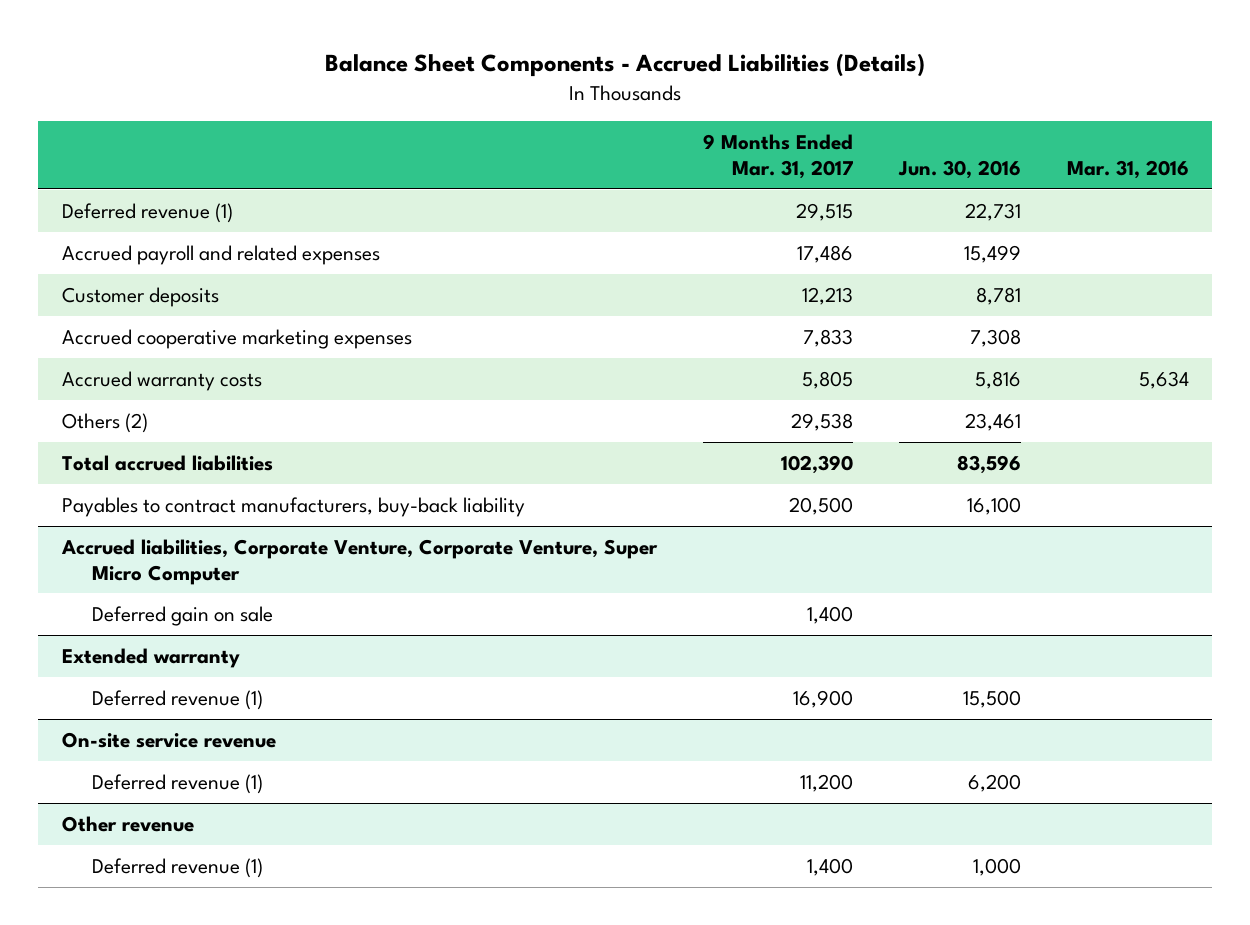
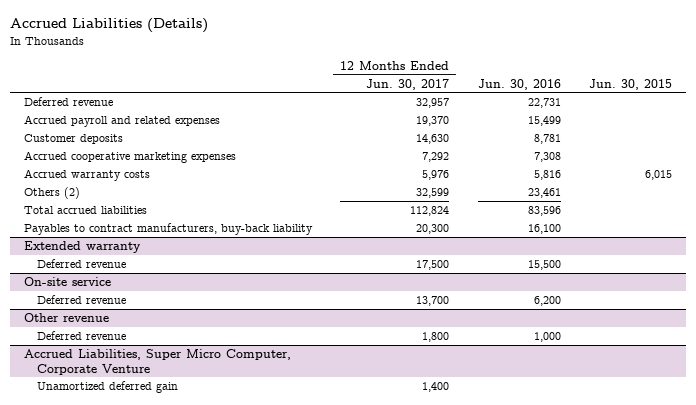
- Balance Sheet Components - Accrued Liabilities (Details)
+ Accrued Liabilities (Details)
- | 9 Months Ended Mar. 31, 2017 | Jun. 30, 2016 | Mar. 31, 2016
+ | 12 Months Ended Jun. 30, 2017 | Jun. 30, 2016 | Jun. 30, 2015
- Deferred revenue (1) | 29,515 | 22,731 |
+ Deferred revenue | 32,957 | 22,731 |
- Accrued liabilities, Corporate Venture, Corporate Venture, Super Micro Computer
- Deferred gain on sale | 1,400 | |
@ Extended warranty
- Deferred revenue (1) | 16,900 | 15,500 |
- On-site service revenue
- Deferred revenue (1) | 11,200 | 6,200 |
@ Extended warranty
+ Deferred revenue | 17,500 | 15,500 |
+ On-site service
+ Deferred revenue | 13,700 | 6,200 |
@ Other revenue
- Deferred revenue (1) | 1,400 | 1,000 |
+ Deferred revenue | 1,800 | 1,000 |
+ Accrued Liabilities, Super Micro Computer, Corporate Venture
+ Unamortized deferred gain | 1,400 | |

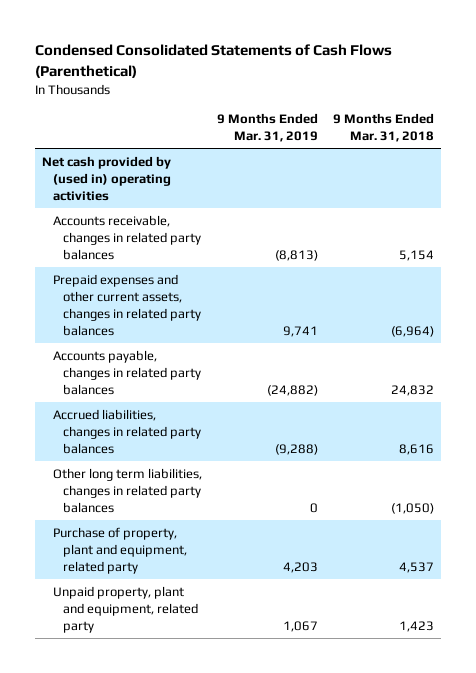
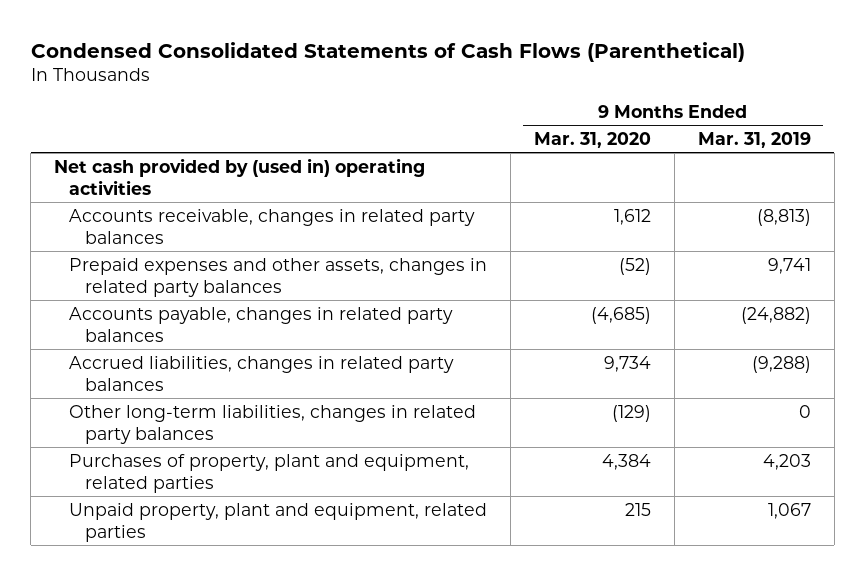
- | 9 Months Ended Mar. 31, 2019 | 9 Months Ended Mar. 31, 2018
+ | 9 Months Ended Mar. 31, 2020 | 9 Months Ended Mar. 31, 2019
- Prepaid expenses and other current assets, changes in related party balances | 9,741 | (6,964)
+ Prepaid expenses and other assets, changes in related party balances | (52) | 9,741
- Other long term liabilities, changes in related party balances | 0 | (1,050)
- Purchase of property, plant and equipment, related party | 4,203 | 4,537
- Unpaid property, plant and equipment, related party | 1,067 | 1,423
+ Other long-term liabilities, changes in related party balances | (129) | 0
+ Purchases of property, plant and equipment, related parties | 4,384 | 4,203
+ Unpaid property, plant and equipment, related parties | 215 | 1,067

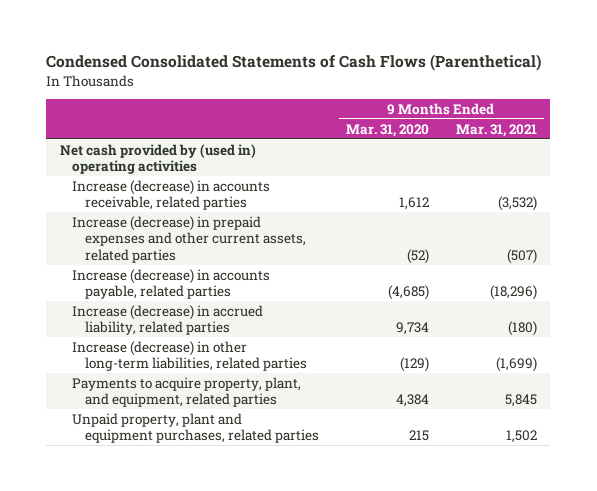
- | 9 Months Ended Mar. 31, 2020 | 9 Months Ended Mar. 31, 2019
+ | 9 Months Ended Mar. 31, 2020 | 9 Months Ended Mar. 31, 2021
- Accounts receivable, changes in related party balances | 1,612 | (8,813)
- Prepaid expenses and other assets, changes in related party balances | (52) | 9,741
- Accounts payable, changes in related party balances | (4,685) | (24,882)
- Accrued liabilities, changes in related party balances | 9,734 | (9,288)
- Other long-term liabilities, changes in related party balances | (129) | 0
- Purchases of property, plant and equipment, related parties | 4,384 | 4,203
- Unpaid property, plant and equipment, related parties | 215 | 1,067
+ Increase (decrease) in accounts receivable, related parties | 1,612 | (3,532)
+ Increase (decrease) in prepaid expenses and other current assets, related parties | (52) | (507)
+ Increase (decrease) in accounts payable, related parties | (4,685) | (18,296)
+ Increase (decrease) in accrued liability, related parties | 9,734 | (180)
+ Increase (decrease) in other long-term liabilities, related parties | (129) | (1,699)
+ Payments to acquire property, plant, and equipment, related parties | 4,384 | 5,845
+ Unpaid property, plant and equipment purchases, related parties | 215 | 1,502

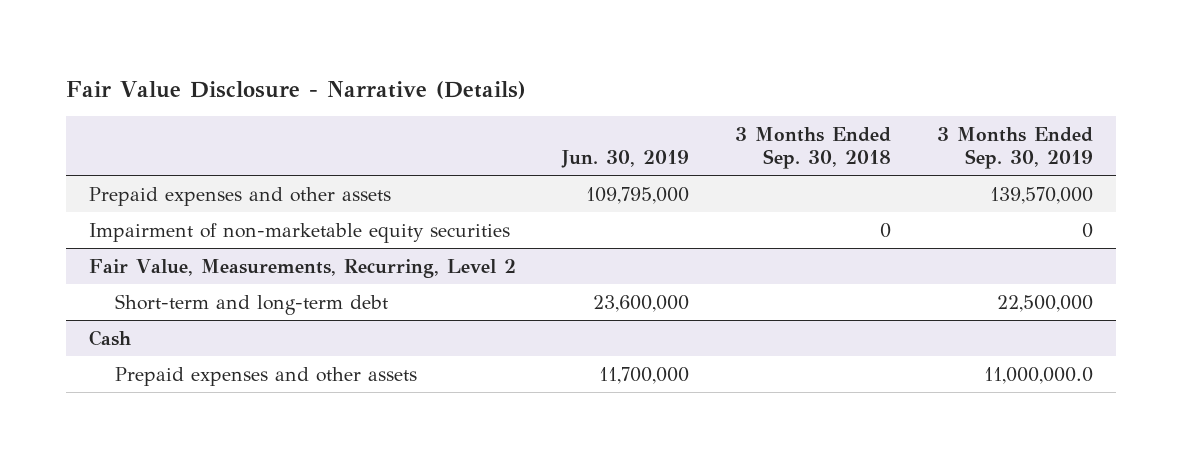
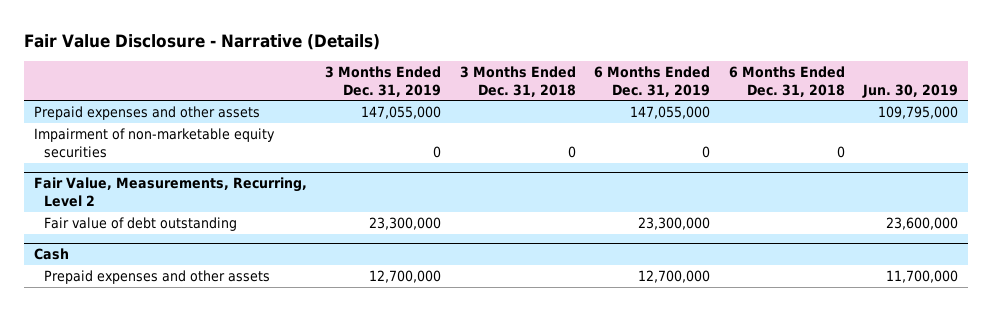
- | Jun. 30, 2019 | 3 Months Ended Sep. 30, 2018 | 3 Months Ended Sep. 30, 2019
+ | 3 Months Ended Dec. 31, 2019 | 3 Months Ended Dec. 31, 2018 | 6 Months Ended Dec. 31, 2019 | 6 Months Ended Dec. 31, 2018 | Jun. 30, 2019
@ Fair Value, Measurements, Recurring, Level 2
- Short-term and long-term debt | 23,600,000 | | 22,500,000
+ Fair value of debt outstanding | 23,300,000 | | 23,300,000 | | 23,600,000

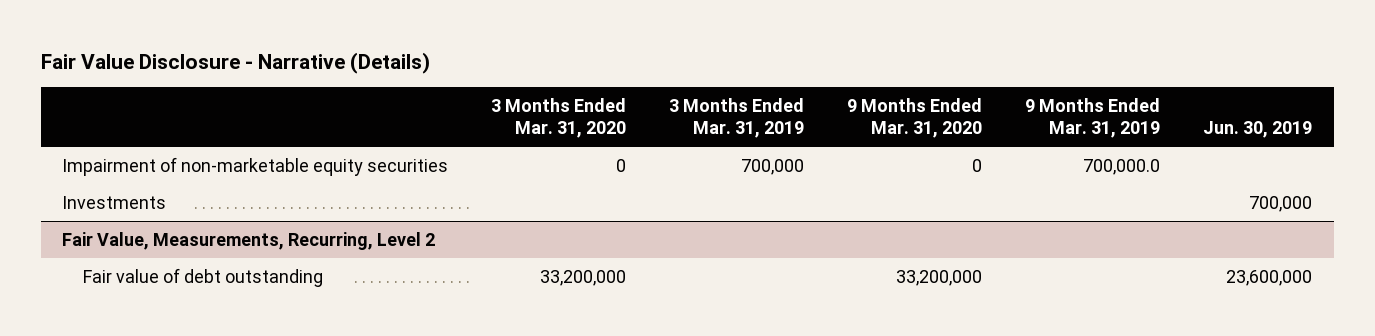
- | 3 Months Ended Dec. 31, 2019 | 3 Months Ended Dec. 31, 2018 | 6 Months Ended Dec. 31, 2019 | 6 Months Ended Dec. 31, 2018 | Jun. 30, 2019
+ | 3 Months Ended Mar. 31, 2020 | 3 Months Ended Mar. 31, 2019 | 9 Months Ended Mar. 31, 2020 | 9 Months Ended Mar. 31, 2019 | Jun. 30, 2019
- Prepaid expenses and other assets | 147,055,000 | | 147,055,000 | | 109,795,000
+ Investments | | | | | 700,000
- Cash
- Prepaid expenses and other assets | 12,700,000 | | 12,700,000 | | 11,700,000

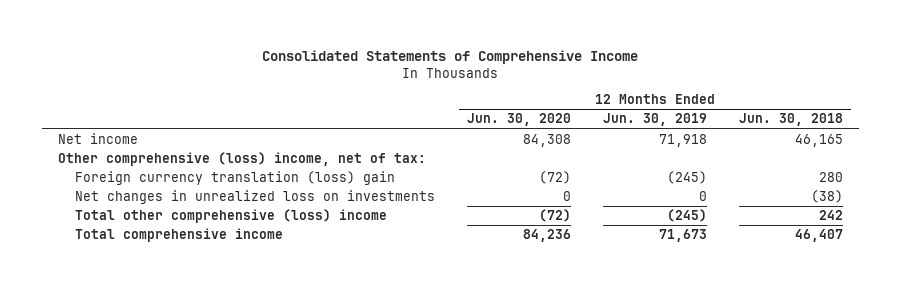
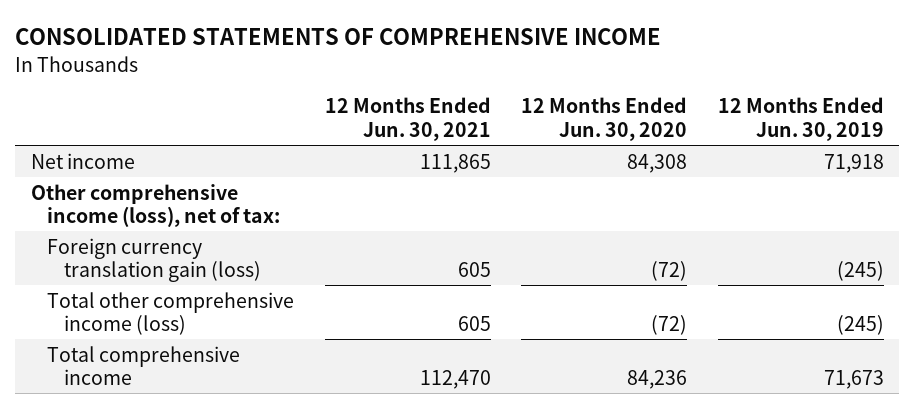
- Consolidated Statements of Comprehensive Income
+ CONSOLIDATED STATEMENTS OF COMPREHENSIVE INCOME
- | 12 Months Ended Jun. 30, 2020 | 12 Months Ended Jun. 30, 2019 | 12 Months Ended Jun. 30, 2018
+ | 12 Months Ended Jun. 30, 2021 | 12 Months Ended Jun. 30, 2020 | 12 Months Ended Jun. 30, 2019
- Other comprehensive (loss) income, net of tax:
- Foreign currency translation (loss) gain | (72) | (245) | 280
- Net changes in unrealized loss on investments | 0 | 0 | (38)
- Total other comprehensive (loss) income | (72) | (245) | 242
+ Other comprehensive income (loss), net of tax:
+ Foreign currency translation gain (loss) | 605 | (72) | (245)
+ Total other comprehensive income (loss) | 605 | (72) | (245)

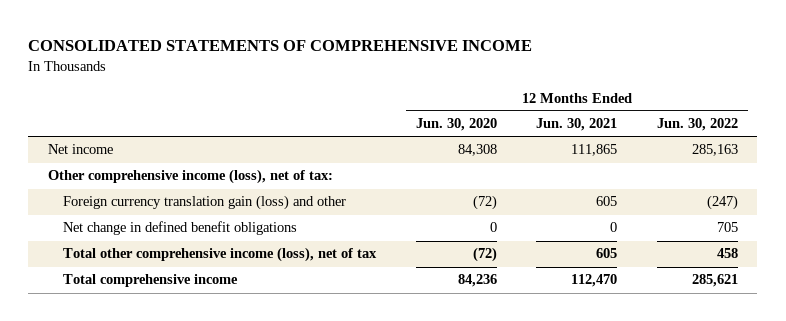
- | 12 Months Ended Jun. 30, 2021 | 12 Months Ended Jun. 30, 2020 | 12 Months Ended Jun. 30, 2019
+ | 12 Months Ended Jun. 30, 2020 | 12 Months Ended Jun. 30, 2021 | 12 Months Ended Jun. 30, 2022
- Foreign currency translation gain (loss) | 605 | (72) | (245)
- Total other comprehensive income (loss) | 605 | (72) | (245)
+ Foreign currency translation gain (loss) and other | (72) | 605 | (247)
+ Net change in defined benefit obligations | 0 | 0 | 705
+ Total other comprehensive income (loss), net of tax | (72) | 605 | 458

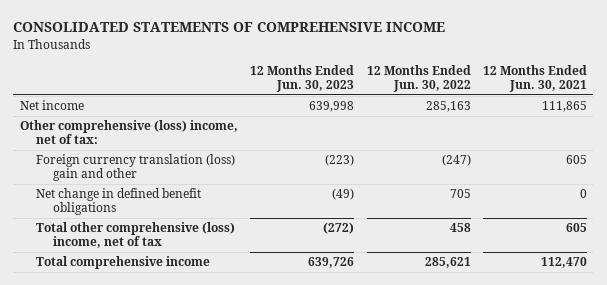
- | 12 Months Ended Jun. 30, 2020 | 12 Months Ended Jun. 30, 2021 | 12 Months Ended Jun. 30, 2022
+ | 12 Months Ended Jun. 30, 2023 | 12 Months Ended Jun. 30, 2022 | 12 Months Ended Jun. 30, 2021
- Other comprehensive income (loss), net of tax:
- Foreign currency translation gain (loss) and other | (72) | 605 | (247)
+ Other comprehensive (loss) income, net of tax:
+ Foreign currency translation (loss) gain and other | (223) | (247) | 605
- Total other comprehensive income (loss), net of tax | (72) | 605 | 458
+ Total other comprehensive (loss) income, net of tax | (272) | 458 | 605

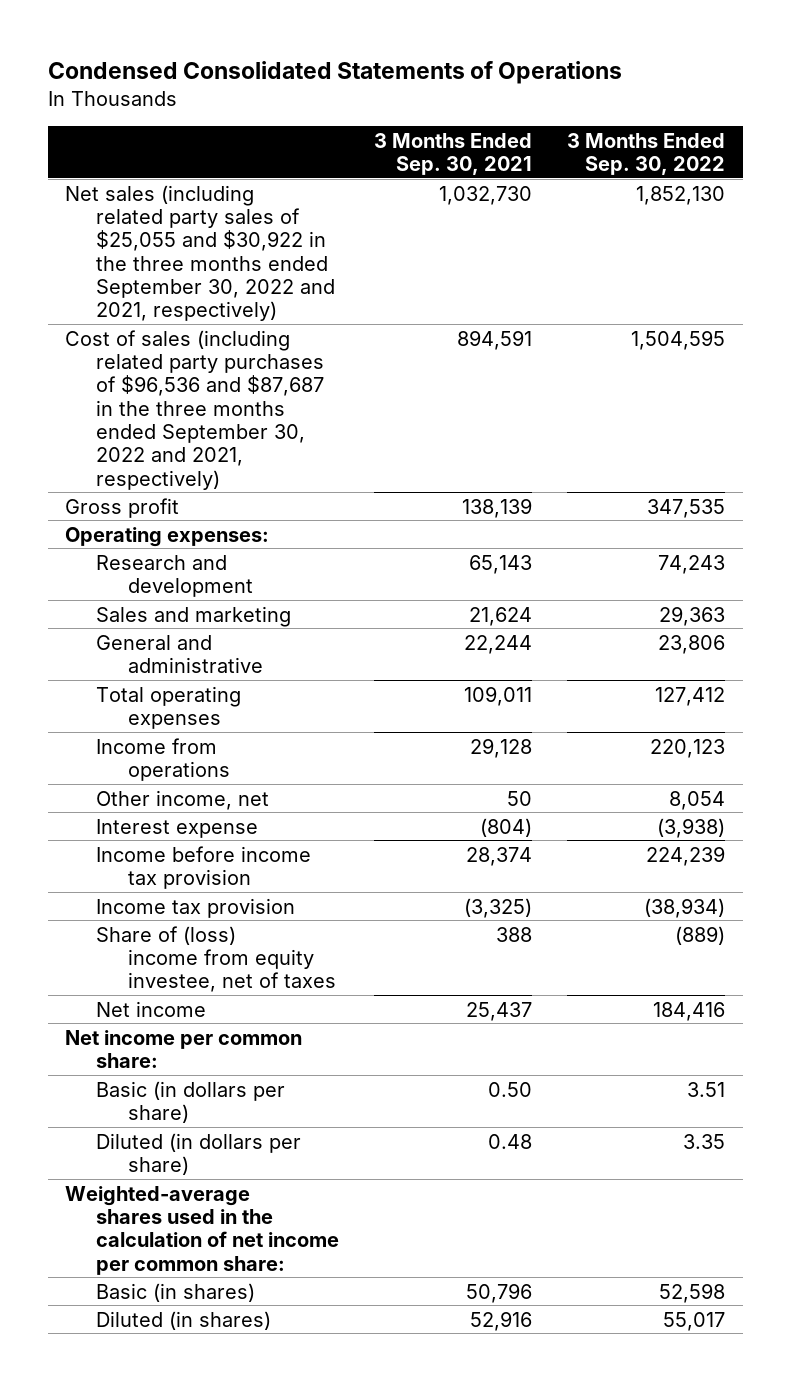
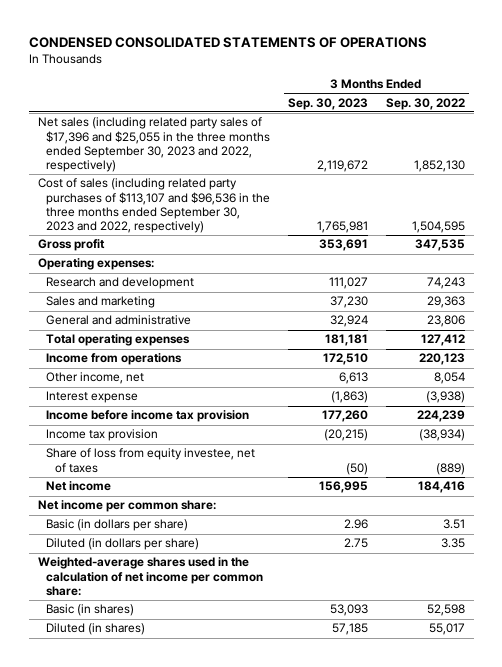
- Condensed Consolidated Statements of Operations
+ CONDENSED CONSOLIDATED STATEMENTS OF OPERATIONS
- | 3 Months Ended Sep. 30, 2021 | 3 Months Ended Sep. 30, 2022
+ | 3 Months Ended Sep. 30, 2023 | 3 Months Ended Sep. 30, 2022
- Net sales (including related party sales of $25,055 and $30,922 in the three months ended September 30, 2022 and 2021, respectively) | 1,032,730 | 1,852,130
- Cost of sales (including related party purchases of $96,536 and $87,687 in the three months ended September 30, 2022 and 2021, respectively) | 894,591 | 1,504,595
+ Net sales (including related party sales of $17,396 and $25,055 in the three months ended September 30, 2023 and 2022, respectively) | 2,119,672 | 1,852,130
+ Cost of sales (including related party purchases of $113,107 and $96,536 in the three months ended September 30, 2023 and 2022, respectively) | 1,765,981 | 1,504,595
- Share of (loss) income from equity investee, net of taxes | 388 | (889)
+ Share of loss from equity investee, net of taxes | (50) | (889)

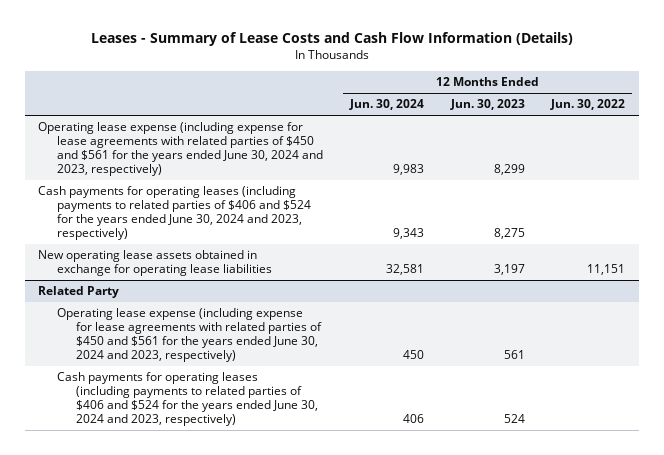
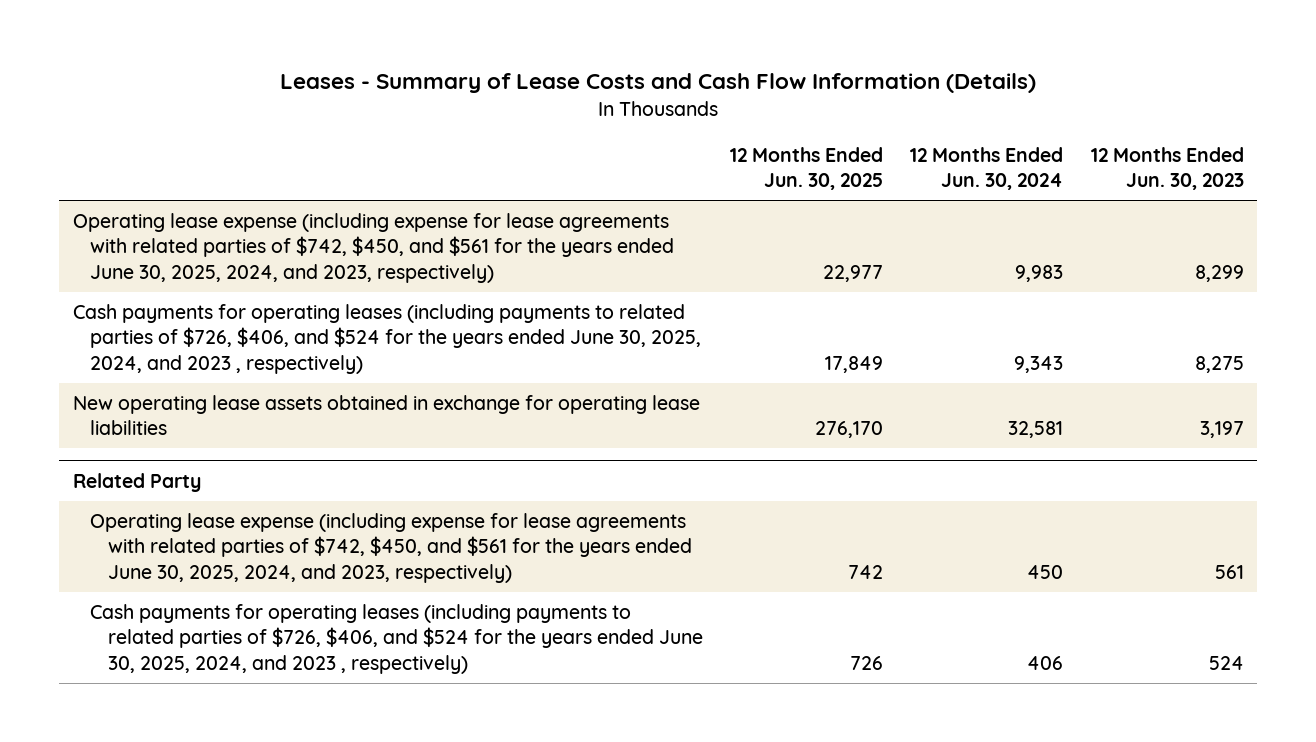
- | 12 Months Ended Jun. 30, 2024 | 12 Months Ended Jun. 30, 2023 | 12 Months Ended Jun. 30, 2022
+ | 12 Months Ended Jun. 30, 2025 | 12 Months Ended Jun. 30, 2024 | 12 Months Ended Jun. 30, 2023
- Operating lease expense (including expense for lease agreements with related parties of $450 and $561 for the years ended June 30, 2024 and 2023, respectively) | 9,983 | 8,299 |
- Cash payments for operating leases (including payments to related parties of $406 and $524 for the years ended June 30, 2024 and 2023, respectively) | 9,343 | 8,275 |
+ Operating lease expense (including expense for lease agreements with related parties of $742, $450, and $561 for the years ended June 30, 2025, 2024, and 2023, respectively) | 22,977 | 9,983 | 8,299
+ Cash payments for operating leases (including payments to related parties of $726, $406, and $524 for the years ended June 30, 2025, 2024, and 2023 , respectively) | 17,849 | 9,343 | 8,275
@ Related Party
- Operating lease expense (including expense for lease agreements with related parties of $450 and $561 for the years ended June 30, 2024 and 2023, respectively) | 450 | 561 |
- Cash payments for operating leases (including payments to related parties of $406 and $524 for the years ended June 30, 2024 and 2023, respectively) | 406 | 524 |
+ Operating lease expense (including expense for lease agreements with related parties of $742, $450, and $561 for the years ended June 30, 2025, 2024, and 2023, respectively) | 742 | 450 | 561
+ Cash payments for operating leases (including payments to related parties of $726, $406, and $524 for the years ended June 30, 2025, 2024, and 2023 , respectively) | 726 | 406 | 524

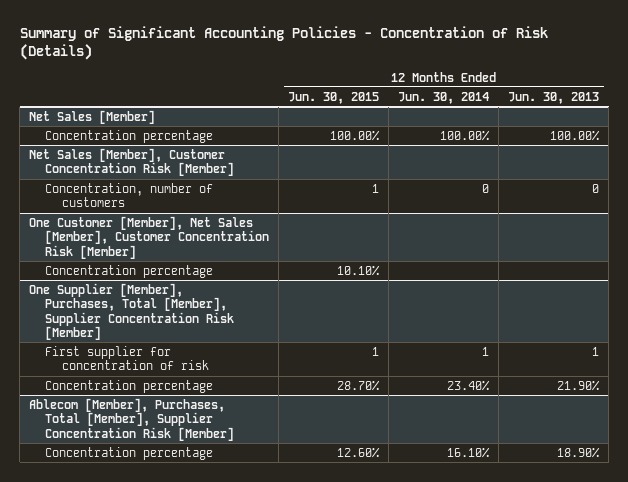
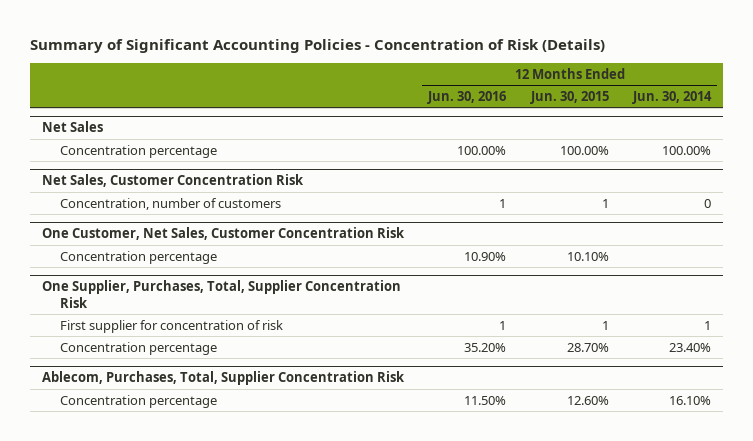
- | 12 Months Ended Jun. 30, 2015 | 12 Months Ended Jun. 30, 2014 | 12 Months Ended Jun. 30, 2013
+ | 12 Months Ended Jun. 30, 2016 | 12 Months Ended Jun. 30, 2015 | 12 Months Ended Jun. 30, 2014
- Net Sales [Member]
+ Net Sales
- Net Sales [Member], Customer Concentration Risk [Member]
+ Net Sales, Customer Concentration Risk
- One Customer [Member], Net Sales [Member], Customer Concentration Risk [Member]
+ One Customer, Net Sales, Customer Concentration Risk
- One Supplier [Member], Purchases, Total [Member], Supplier Concentration Risk [Member]
+ One Supplier, Purchases, Total, Supplier Concentration Risk
- Ablecom [Member], Purchases, Total [Member], Supplier Concentration Risk [Member]
+ Ablecom, Purchases, Total, Supplier Concentration Risk

